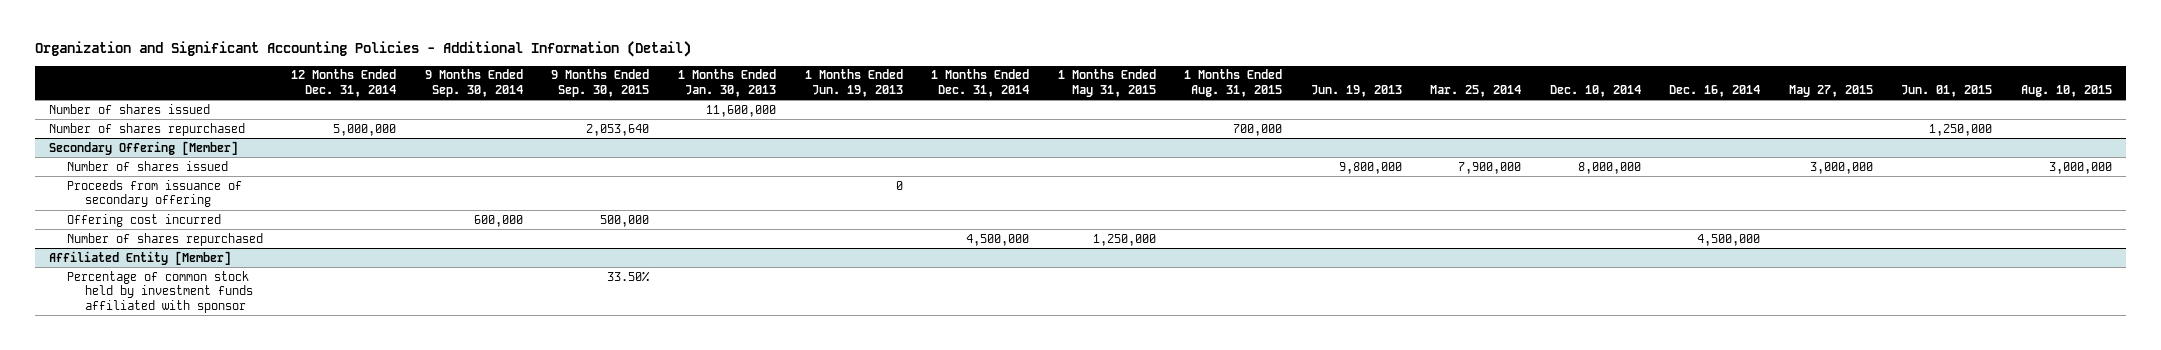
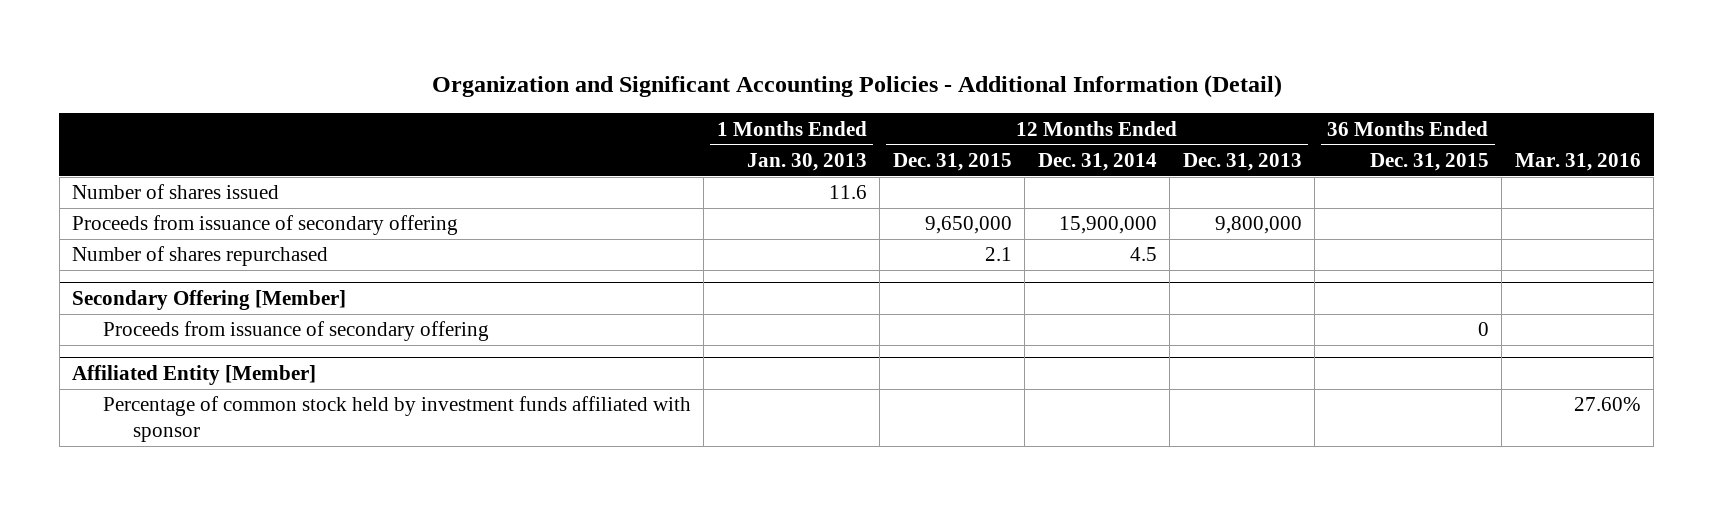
- | 12 Months Ended Dec. 31, 2014 | 9 Months Ended Sep. 30, 2014 | 9 Months Ended Sep. 30, 2015 | 1 Months Ended Jan. 30, 2013 | 1 Months Ended Jun. 19, 2013 | 1 Months Ended Dec. 31, 2014 | 1 Months Ended May 31, 2015 | 1 Months Ended Aug. 31, 2015 | Jun. 19, 2013 | Mar. 25, 2014 | Dec. 10, 2014 | Dec. 16, 2014 | May 27, 2015 | Jun. 01, 2015 | Aug. 10, 2015
+ | 1 Months Ended Jan. 30, 2013 | 12 Months Ended Dec. 31, 2015 | 12 Months Ended Dec. 31, 2014 | 12 Months Ended Dec. 31, 2013 | 36 Months Ended Dec. 31, 2015 | Mar. 31, 2016
- Number of shares issued | | | | 11,600,000 | | | | | | | | | | |
- Number of shares repurchased | 5,000,000 | | 2,053,640 | | | | | 700,000 | | | | | | 1,250,000 |
+ Number of shares issued | 11.6 | | | | |
+ Proceeds from issuance of secondary offering | | 9,650,000 | 15,900,000 | 9,800,000 | |
+ Number of shares repurchased | | 2.1 | 4.5 | | |
@ Secondary Offering [Member]
- Number of shares issued | | | | | | | | | 9,800,000 | 7,900,000 | 8,000,000 | | 3,000,000 | | 3,000,000
- Offering cost incurred | | 600,000 | 500,000 | | | | | | | | | | | |
- Number of shares repurchased | | | | | | 4,500,000 | 1,250,000 | | | | | 4,500,000 | | |

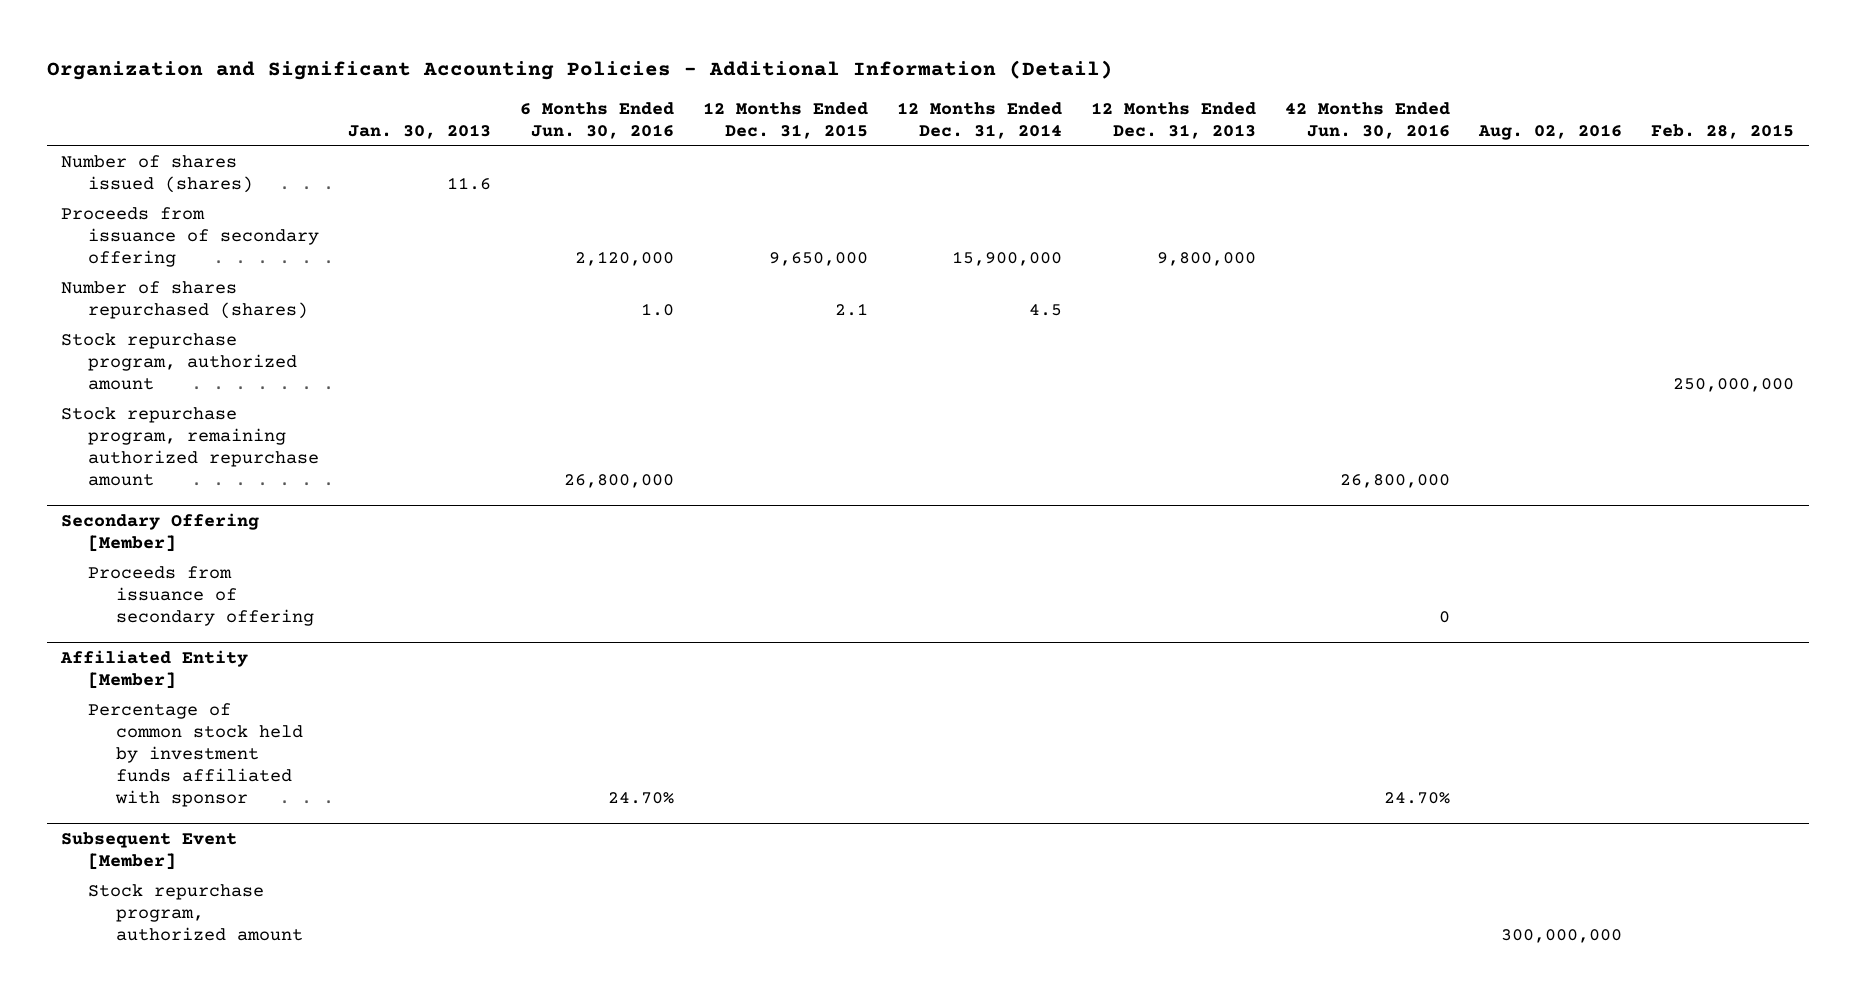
- | 1 Months Ended Jan. 30, 2013 | 12 Months Ended Dec. 31, 2015 | 12 Months Ended Dec. 31, 2014 | 12 Months Ended Dec. 31, 2013 | 36 Months Ended Dec. 31, 2015 | Mar. 31, 2016
+ | Jan. 30, 2013 | 6 Months Ended Jun. 30, 2016 | 12 Months Ended Dec. 31, 2015 | 12 Months Ended Dec. 31, 2014 | 12 Months Ended Dec. 31, 2013 | 42 Months Ended Jun. 30, 2016 | Aug. 02, 2016 | Feb. 28, 2015
- Number of shares issued | 11.6 | | | | |
+ Number of shares issued (shares) | 11.6 | | | | | | |
- Number of shares repurchased | | 2.1 | 4.5 | | |
+ Number of shares repurchased (shares) | | 1.0 | 2.1 | 4.5 | | | |
+ Stock repurchase program, authorized amount | | | | | | | | 250,000,000
+ Stock repurchase program, remaining authorized repurchase amount | | 26,800,000 | | | | 26,800,000 | |
+ Subsequent Event [Member]
+ Stock repurchase program, authorized amount | | | | | | | 300,000,000 |

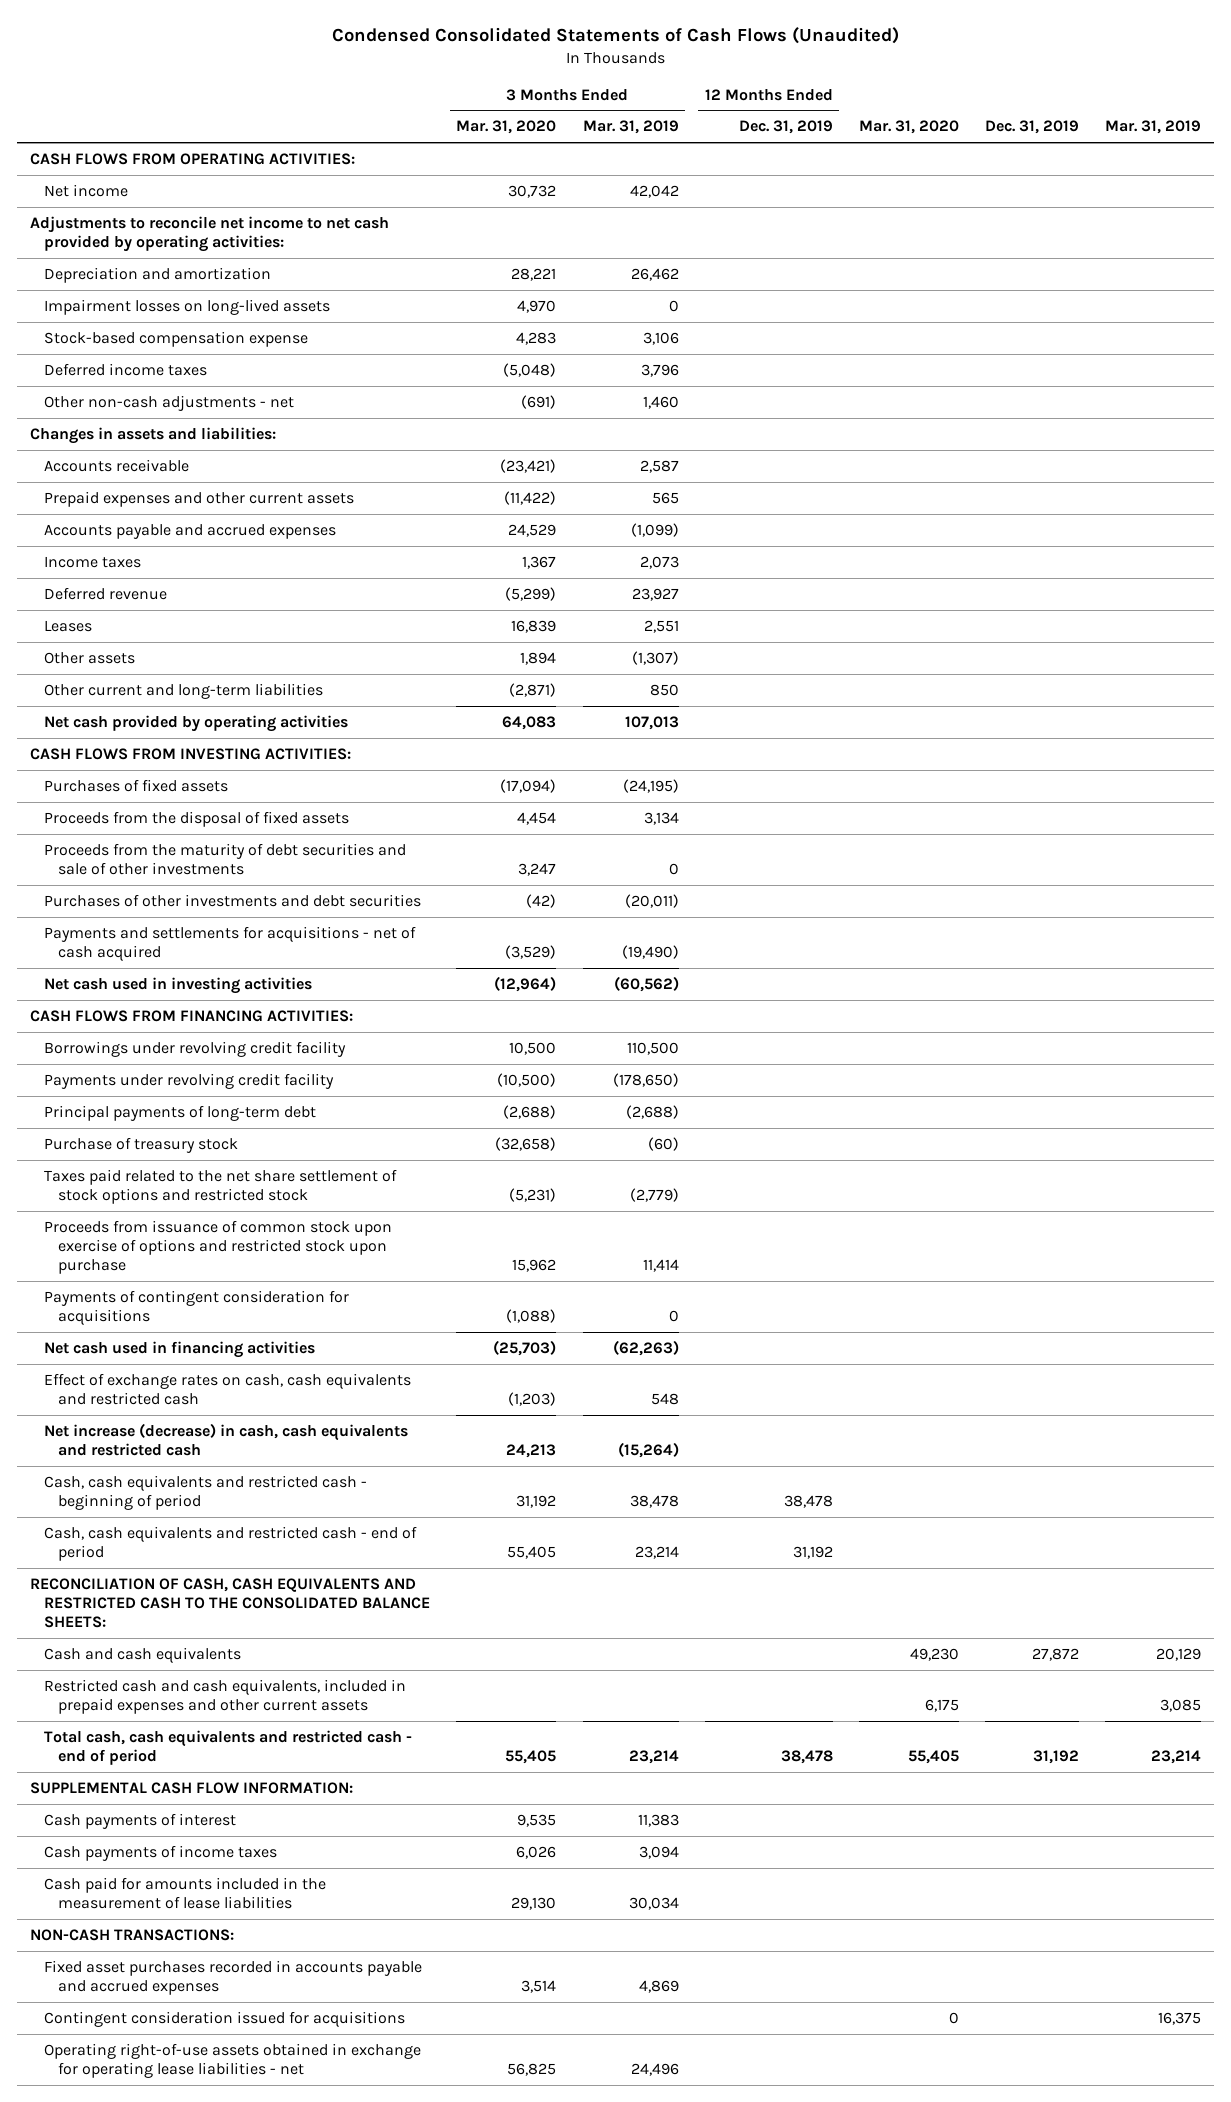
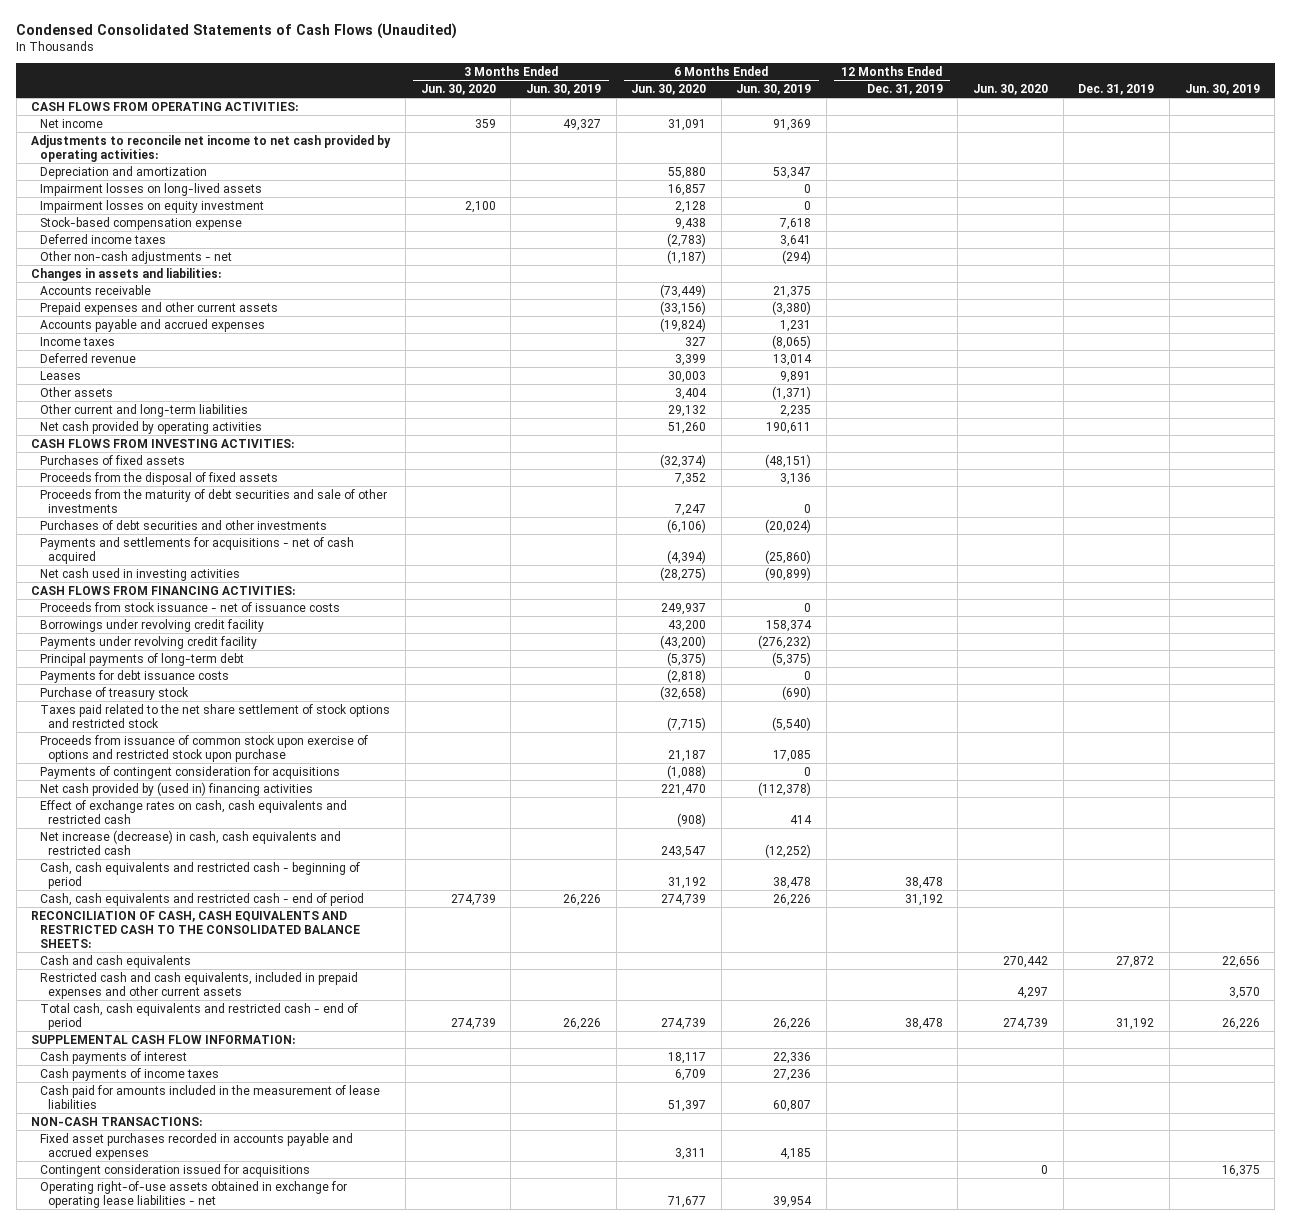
- | 3 Months Ended Mar. 31, 2020 | 3 Months Ended Mar. 31, 2019 | 12 Months Ended Dec. 31, 2019 | Mar. 31, 2020 | Dec. 31, 2019 | Mar. 31, 2019
+ | 3 Months Ended Jun. 30, 2020 | 3 Months Ended Jun. 30, 2019 | 6 Months Ended Jun. 30, 2020 | 6 Months Ended Jun. 30, 2019 | 12 Months Ended Dec. 31, 2019 | Jun. 30, 2020 | Dec. 31, 2019 | Jun. 30, 2019
+ Impairment losses on equity investment | 2,100 | | 2,128 | 0 | | | |
- Purchases of other investments and debt securities | (42) | (20,011) | | | |
+ Purchases of debt securities and other investments | | | (6,106) | (20,024) | | | |
+ Proceeds from stock issuance - net of issuance costs | | | 249,937 | 0 | | | |
+ Payments for debt issuance costs | | | (2,818) | 0 | | | |
- Net cash used in financing activities | (25,703) | (62,263) | | | |
+ Net cash provided by (used in) financing activities | | | 221,470 | (112,378) | | | |

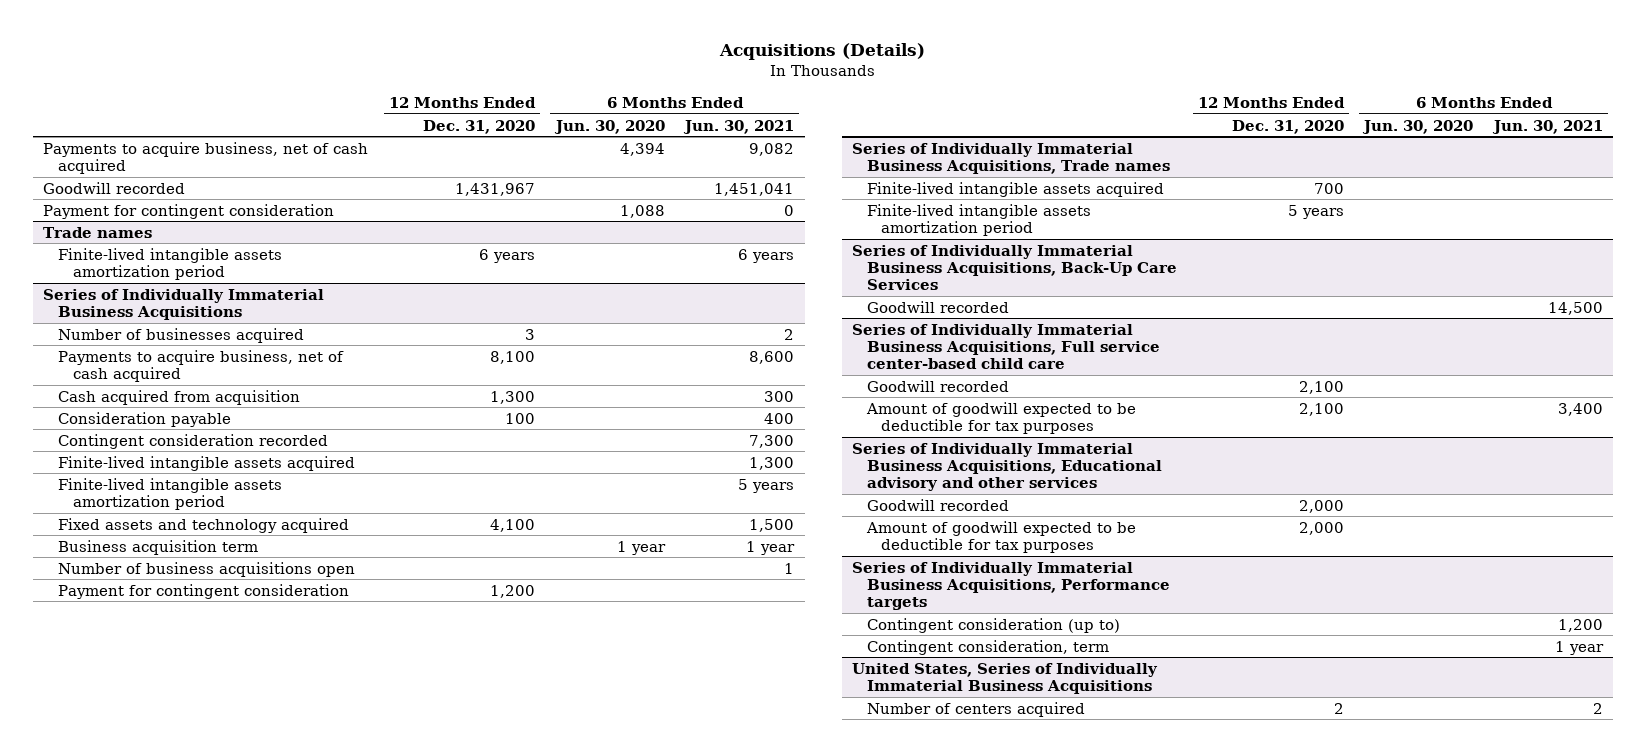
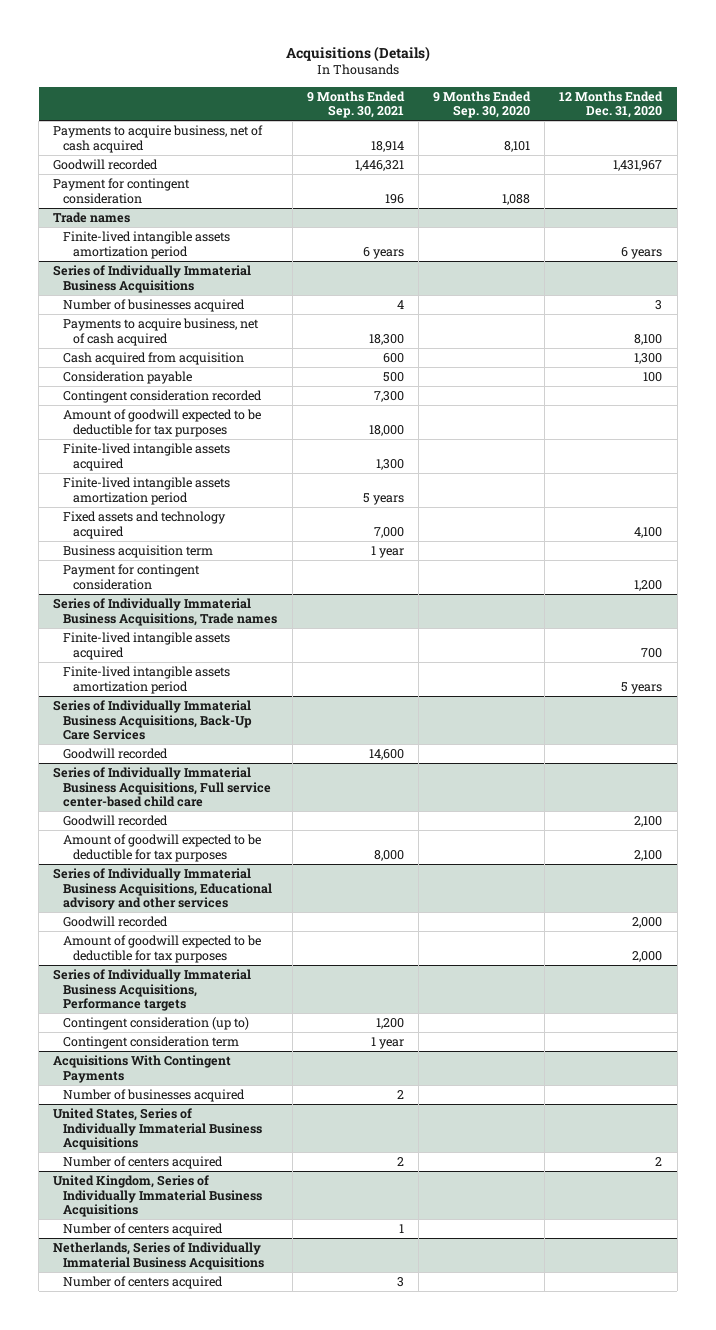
- | 12 Months Ended Dec. 31, 2020 | 6 Months Ended Jun. 30, 2020 | 6 Months Ended Jun. 30, 2021
+ | 9 Months Ended Sep. 30, 2021 | 9 Months Ended Sep. 30, 2020 | 12 Months Ended Dec. 31, 2020
@ Series of Individually Immaterial Business Acquisitions
+ Amount of goodwill expected to be deductible for tax purposes | 18,000 | |
- Number of business acquisitions open | | | 1
@ Series of Individually Immaterial Business Acquisitions, Performance targets
- Contingent consideration, term | | | 1 year
+ Contingent consideration term | 1 year | |
+ Acquisitions With Contingent Payments
+ Number of businesses acquired | 2 | |
+ United Kingdom, Series of Individually Immaterial Business Acquisitions
+ Number of centers acquired | 1 | |
+ Netherlands, Series of Individually Immaterial Business Acquisitions
+ Number of centers acquired | 3 | |

